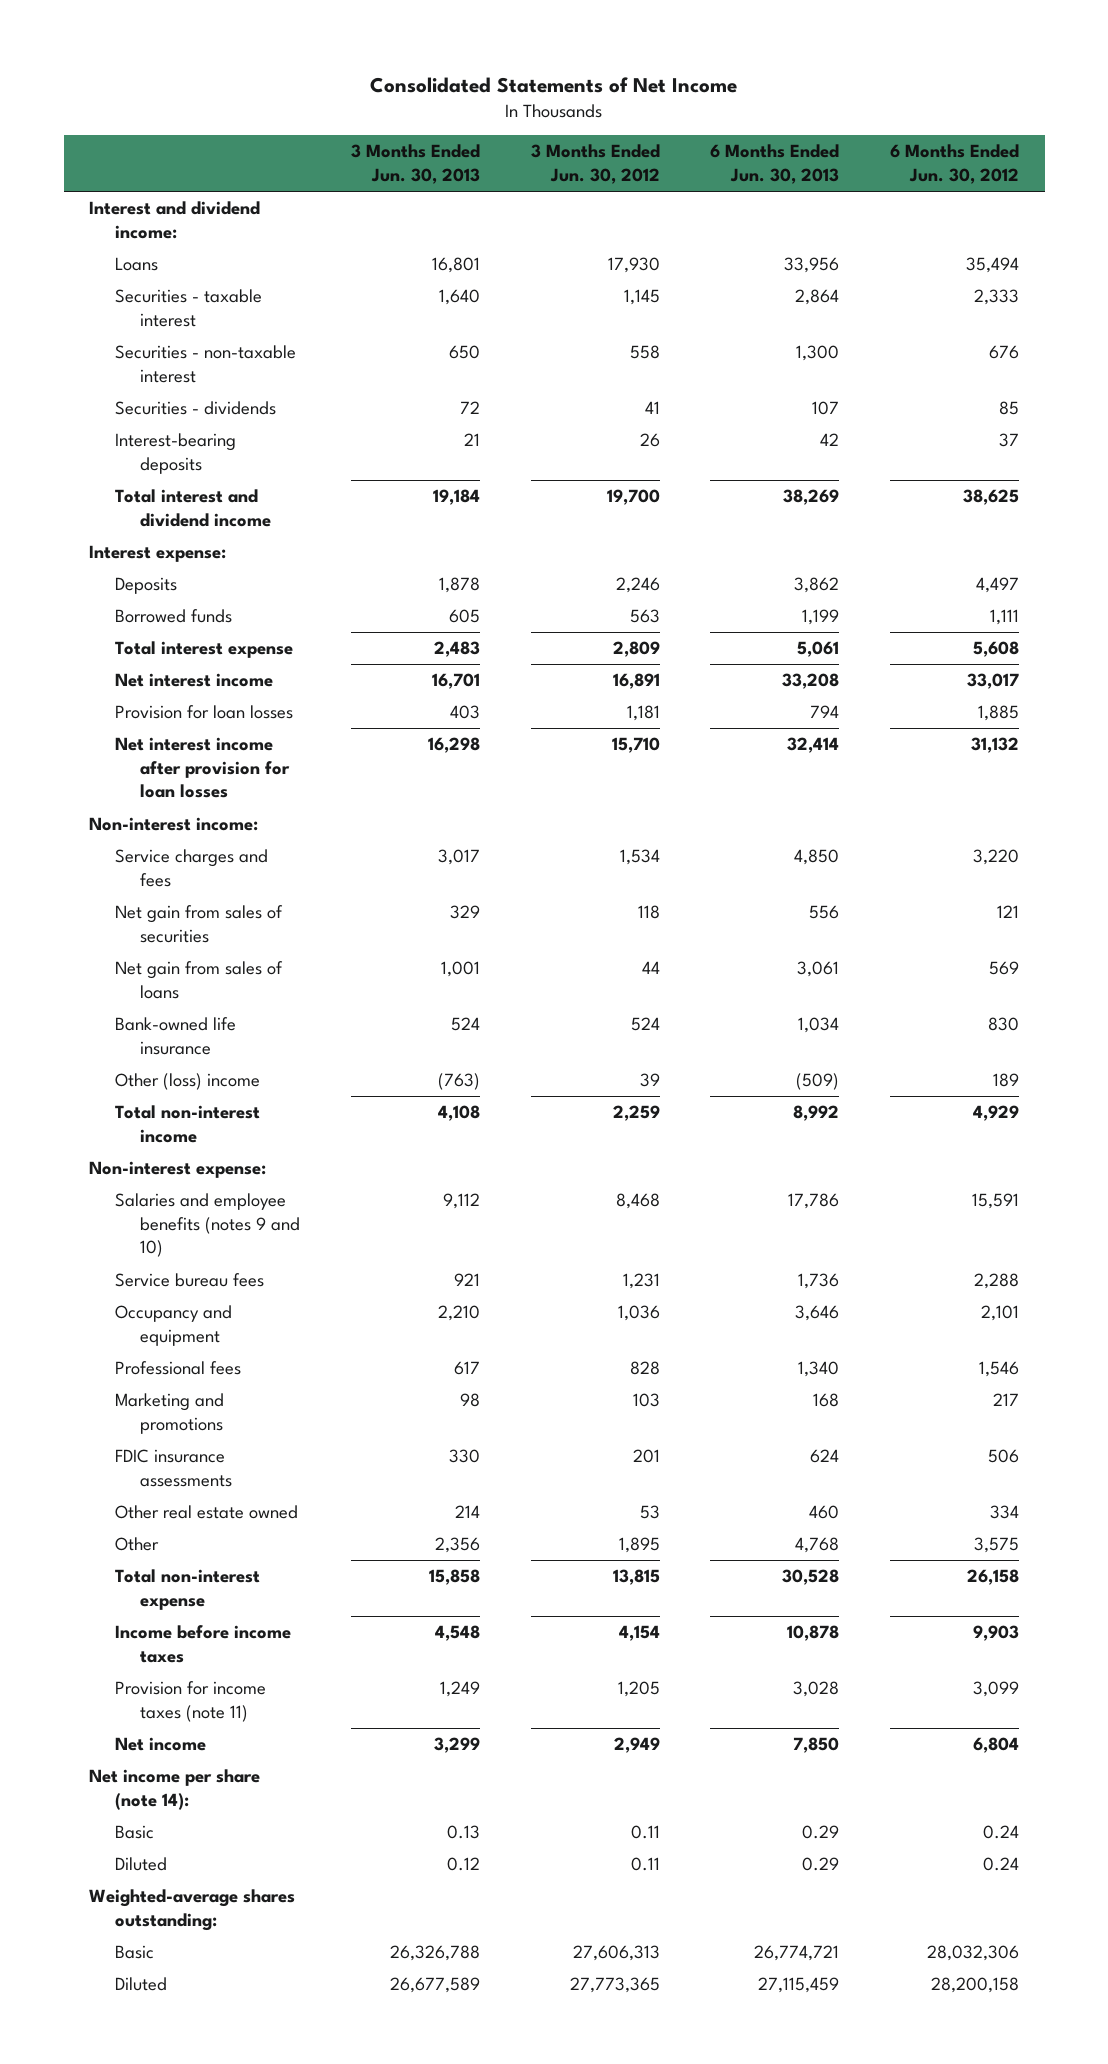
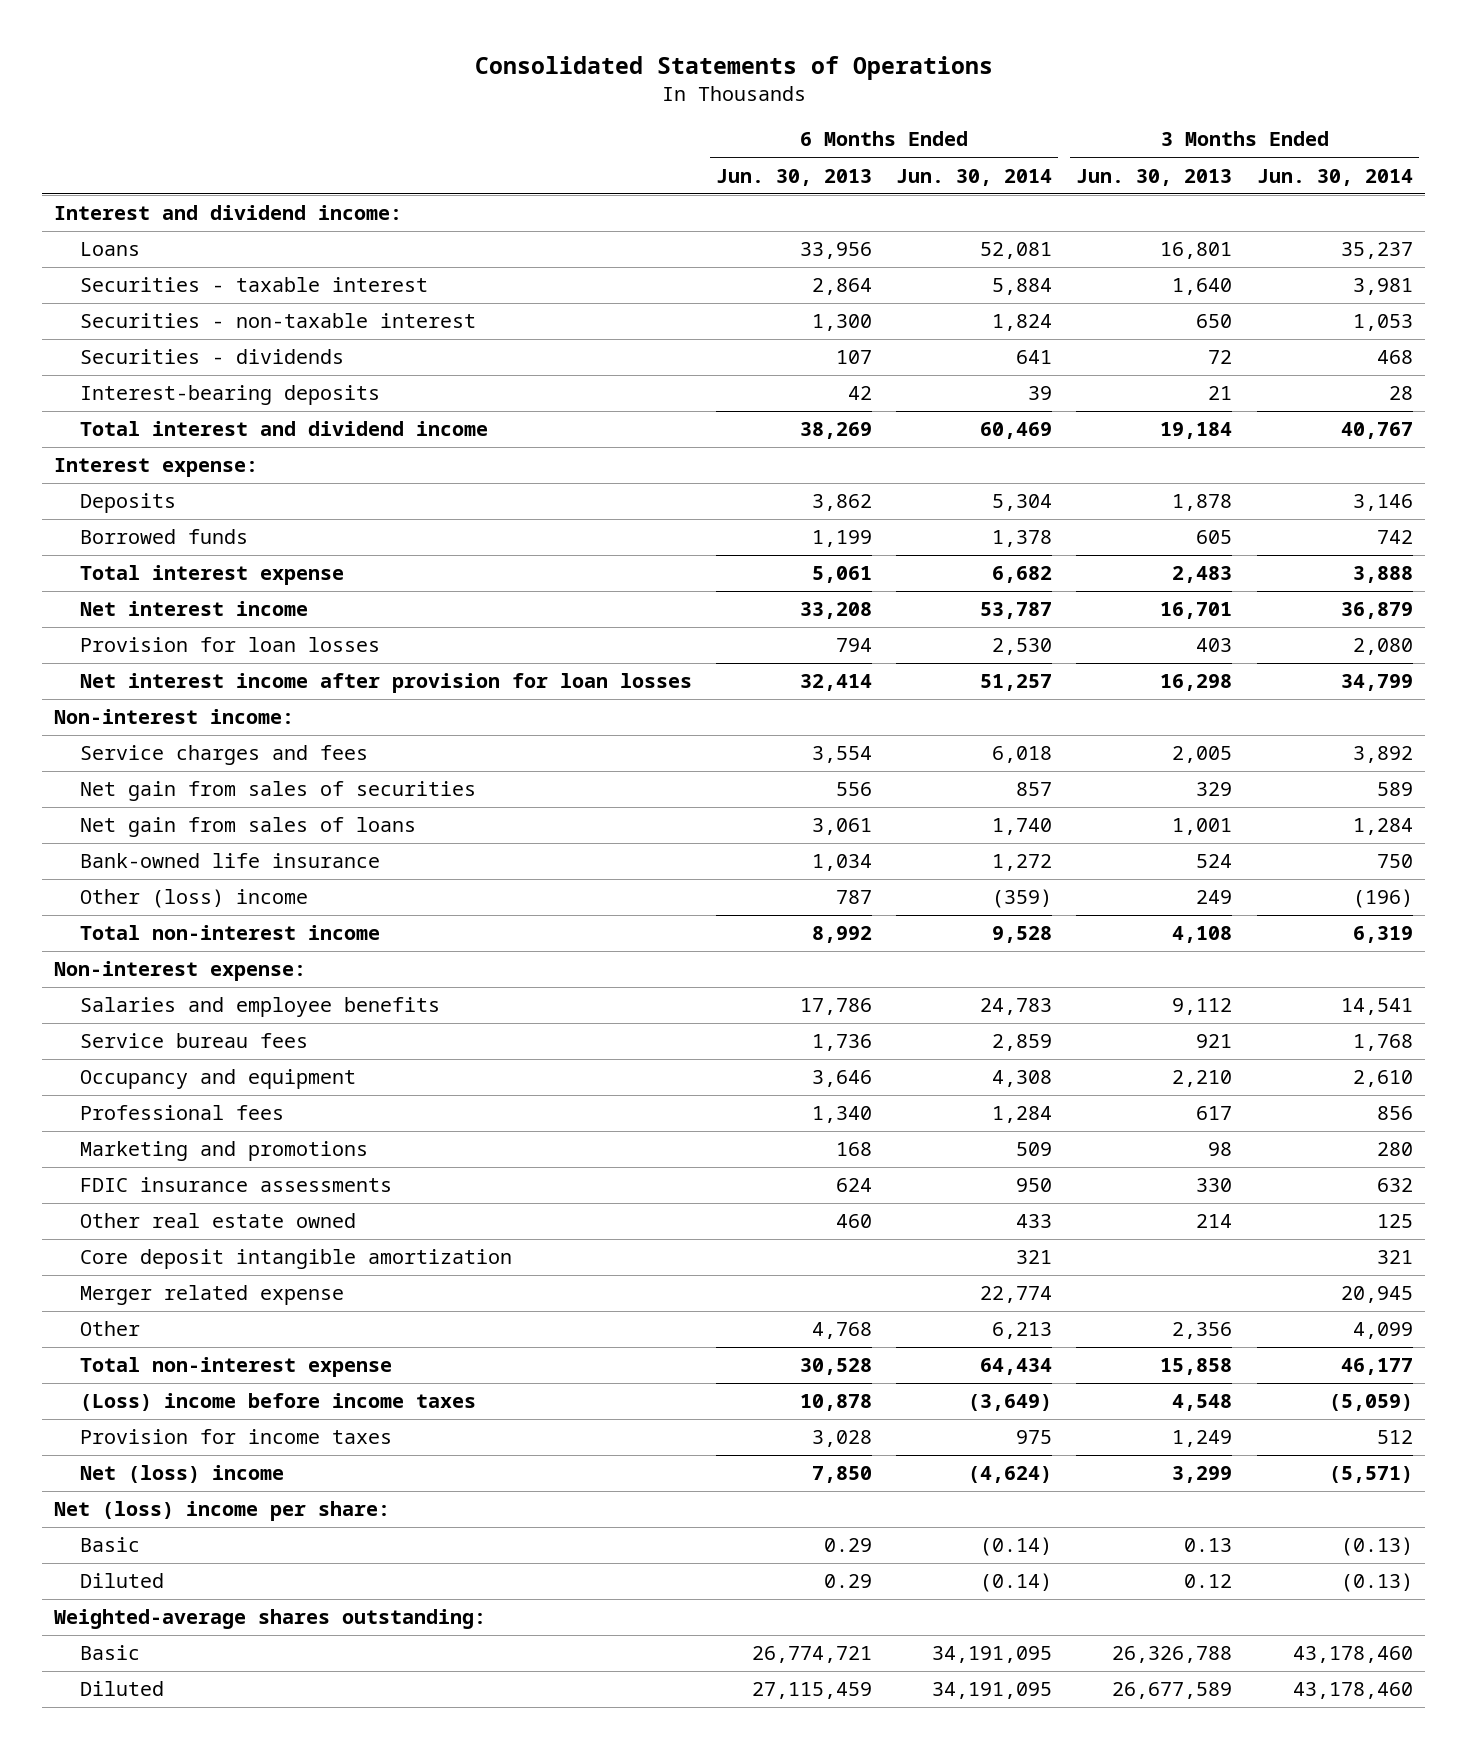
- Consolidated Statements of Net Income
+ Consolidated Statements of Operations
- | 3 Months Ended Jun. 30, 2013 | 3 Months Ended Jun. 30, 2012 | 6 Months Ended Jun. 30, 2013 | 6 Months Ended Jun. 30, 2012
+ | 6 Months Ended Jun. 30, 2013 | 6 Months Ended Jun. 30, 2014 | 3 Months Ended Jun. 30, 2013 | 3 Months Ended Jun. 30, 2014
- Service charges and fees | 3,017 | 1,534 | 4,850 | 3,220
+ Service charges and fees | 3,554 | 6,018 | 2,005 | 3,892
- Other (loss) income | (763) | 39 | (509) | 189
+ Other (loss) income | 787 | (359) | 249 | (196)
- Salaries and employee benefits (notes 9 and 10) | 9,112 | 8,468 | 17,786 | 15,591
+ Salaries and employee benefits | 17,786 | 24,783 | 9,112 | 14,541
+ Core deposit intangible amortization | | 321 | | 321
+ Merger related expense | | 22,774 | | 20,945
- Income before income taxes | 4,548 | 4,154 | 10,878 | 9,903
- Provision for income taxes (note 11) | 1,249 | 1,205 | 3,028 | 3,099
- Net income | 3,299 | 2,949 | 7,850 | 6,804
- Net income per share (note 14):
+ (Loss) income before income taxes | 10,878 | (3,649) | 4,548 | (5,059)
+ Provision for income taxes | 3,028 | 975 | 1,249 | 512
+ Net (loss) income | 7,850 | (4,624) | 3,299 | (5,571)
+ Net (loss) income per share:

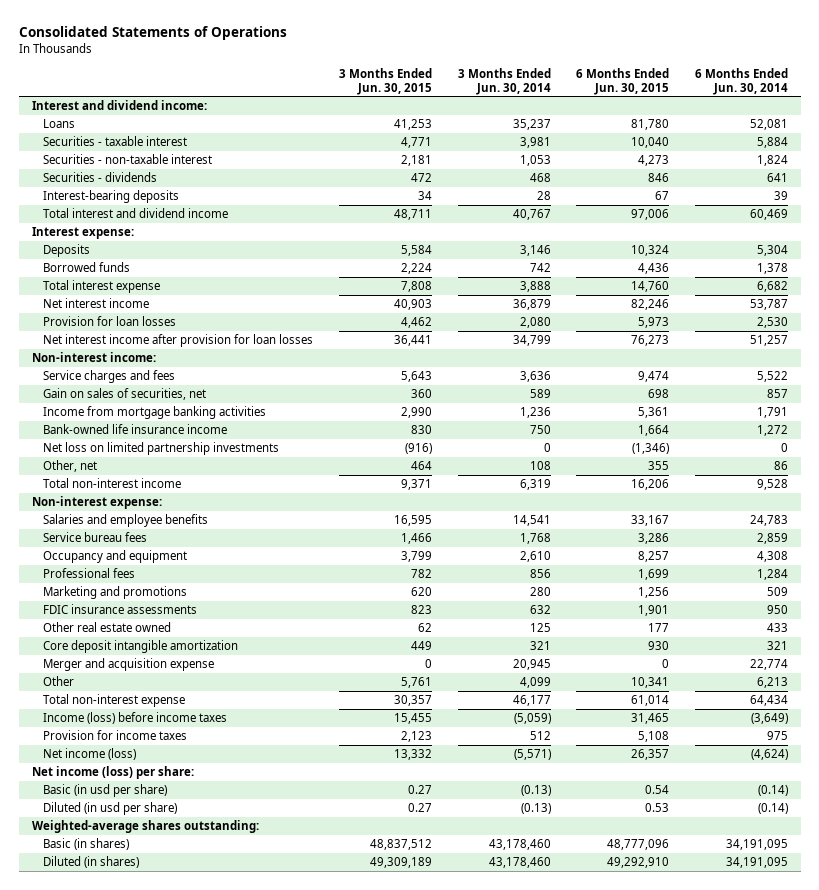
- | 6 Months Ended Jun. 30, 2013 | 6 Months Ended Jun. 30, 2014 | 3 Months Ended Jun. 30, 2013 | 3 Months Ended Jun. 30, 2014
+ | 3 Months Ended Jun. 30, 2015 | 3 Months Ended Jun. 30, 2014 | 6 Months Ended Jun. 30, 2015 | 6 Months Ended Jun. 30, 2014
- Service charges and fees | 3,554 | 6,018 | 2,005 | 3,892
- Net gain from sales of securities | 556 | 857 | 329 | 589
- Net gain from sales of loans | 3,061 | 1,740 | 1,001 | 1,284
- Bank-owned life insurance | 1,034 | 1,272 | 524 | 750
- Other (loss) income | 787 | (359) | 249 | (196)
+ Service charges and fees | 5,643 | 3,636 | 9,474 | 5,522
+ Gain on sales of securities, net | 360 | 589 | 698 | 857
+ Income from mortgage banking activities | 2,990 | 1,236 | 5,361 | 1,791
+ Bank-owned life insurance income | 830 | 750 | 1,664 | 1,272
+ Net loss on limited partnership investments | (916) | 0 | (1,346) | 0
+ Other, net | 464 | 108 | 355 | 86
- Merger related expense | | 22,774 | | 20,945
+ Merger and acquisition expense | 0 | 20,945 | 0 | 22,774
- (Loss) income before income taxes | 10,878 | (3,649) | 4,548 | (5,059)
+ Income (loss) before income taxes | 15,455 | (5,059) | 31,465 | (3,649)
- Net (loss) income | 7,850 | (4,624) | 3,299 | (5,571)
- Net (loss) income per share:
- Basic | 0.29 | (0.14) | 0.13 | (0.13)
- Diluted | 0.29 | (0.14) | 0.12 | (0.13)
+ Net income (loss) | 13,332 | (5,571) | 26,357 | (4,624)
+ Net income (loss) per share:
+ Basic (in usd per share) | 0.27 | (0.13) | 0.54 | (0.14)
+ Diluted (in usd per share) | 0.27 | (0.13) | 0.53 | (0.14)
- Basic | 26,774,721 | 34,191,095 | 26,326,788 | 43,178,460
- Diluted | 27,115,459 | 34,191,095 | 26,677,589 | 43,178,460
+ Basic (in shares) | 48,837,512 | 43,178,460 | 48,777,096 | 34,191,095
+ Diluted (in shares) | 49,309,189 | 43,178,460 | 49,292,910 | 34,191,095

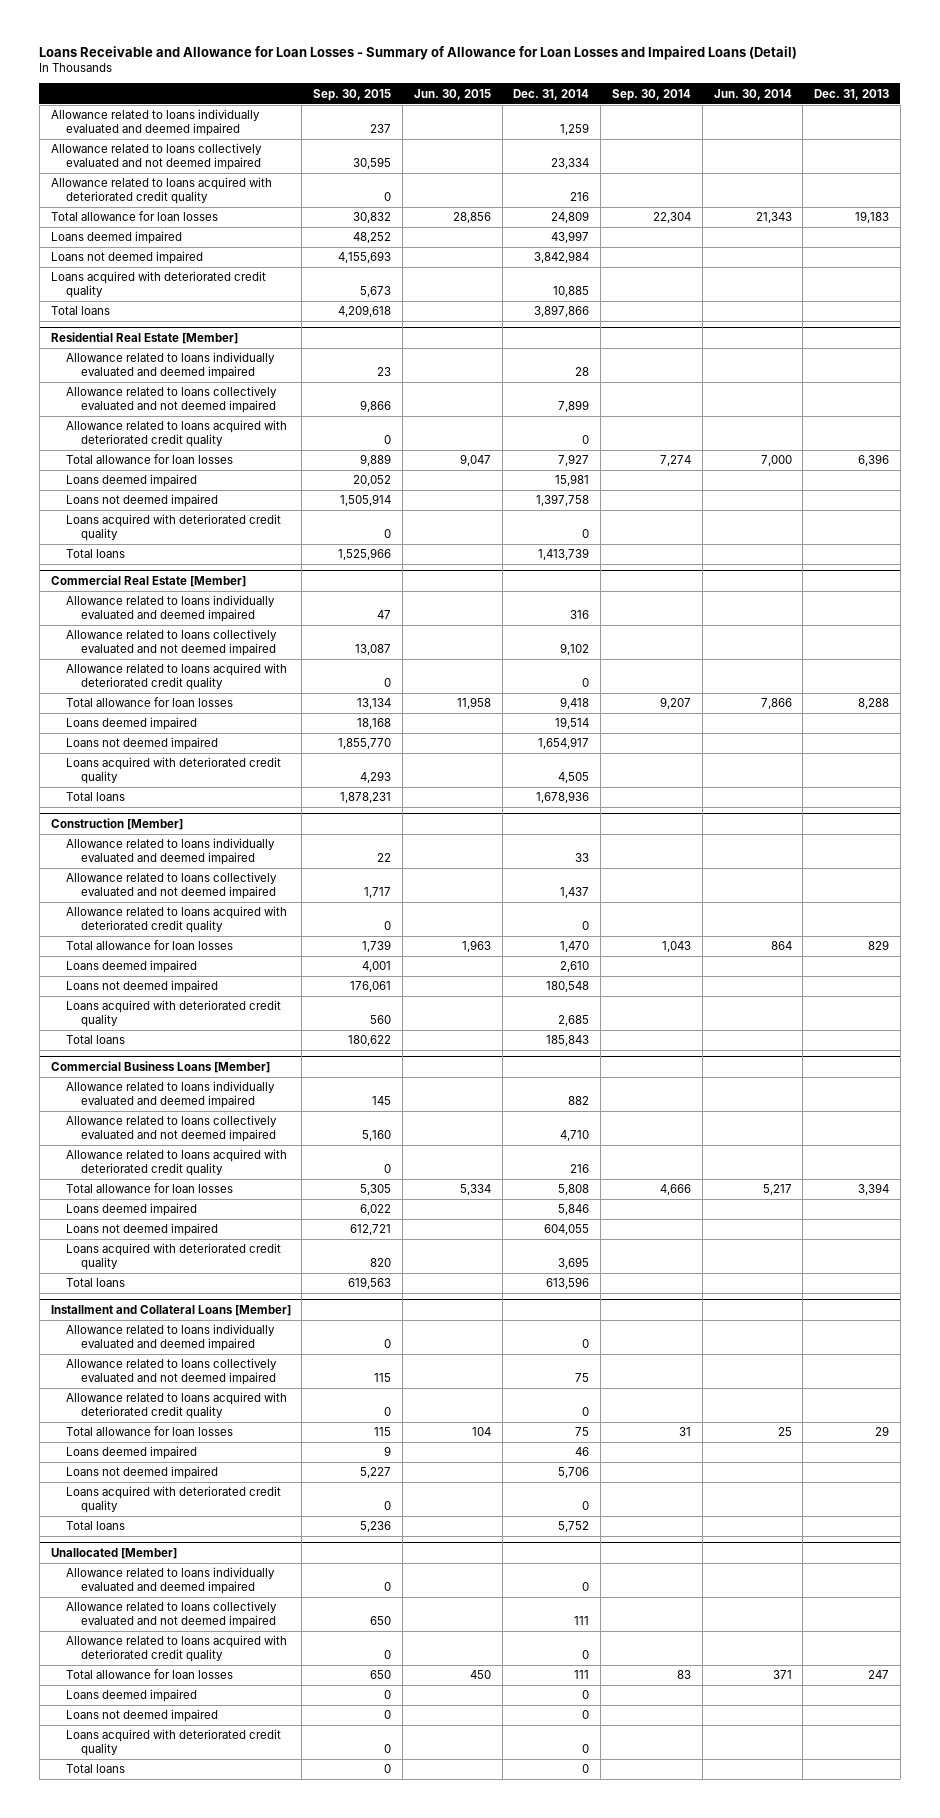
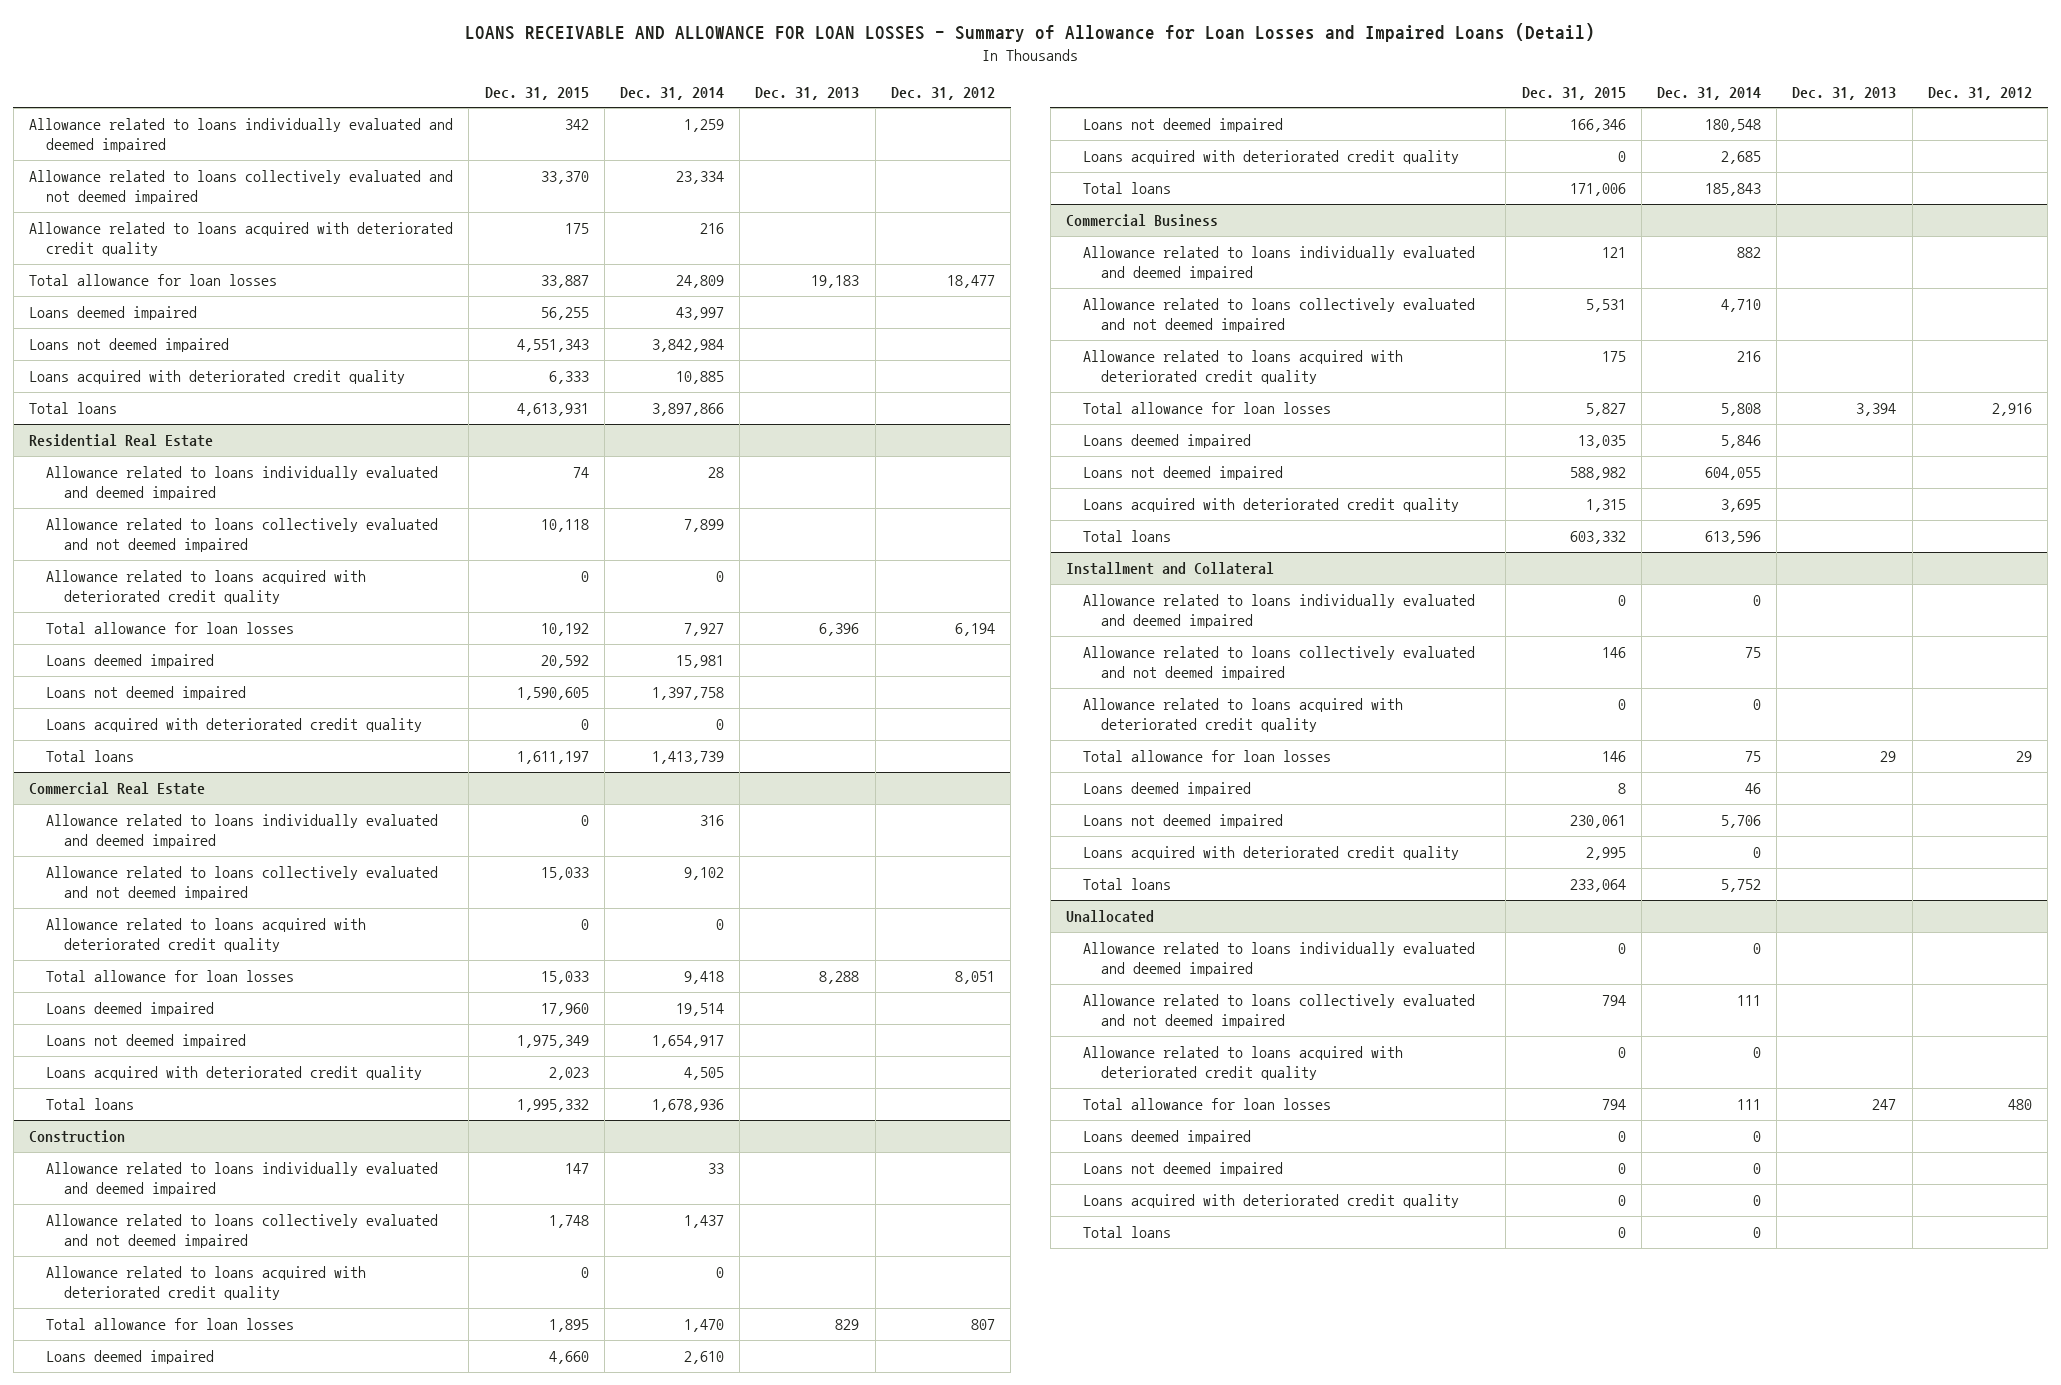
- Loans Receivable and Allowance for Loan Losses - Summary of Allowance for Loan Losses and Impaired Loans (Detail)
+ LOANS RECEIVABLE AND ALLOWANCE FOR LOAN LOSSES - Summary of Allowance for Loan Losses and Impaired Loans (Detail)
- | Sep. 30, 2015 | Jun. 30, 2015 | Dec. 31, 2014 | Sep. 30, 2014 | Jun. 30, 2014 | Dec. 31, 2013
+ | Dec. 31, 2015 | Dec. 31, 2014 | Dec. 31, 2013 | Dec. 31, 2012
- Residential Real Estate [Member]
+ Residential Real Estate
- Commercial Real Estate [Member]
+ Commercial Real Estate
- Construction [Member]
+ Construction
- Commercial Business Loans [Member]
+ Commercial Business
- Installment and Collateral Loans [Member]
+ Installment and Collateral
- Unallocated [Member]
+ Unallocated

